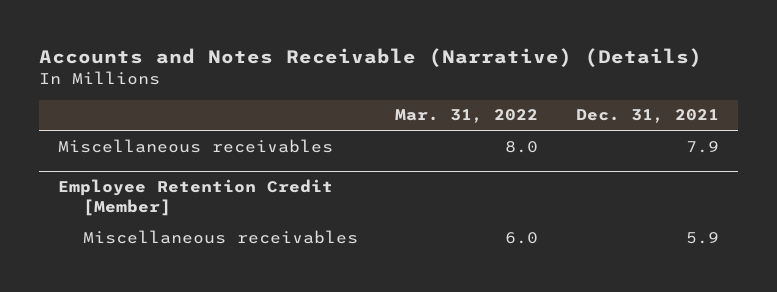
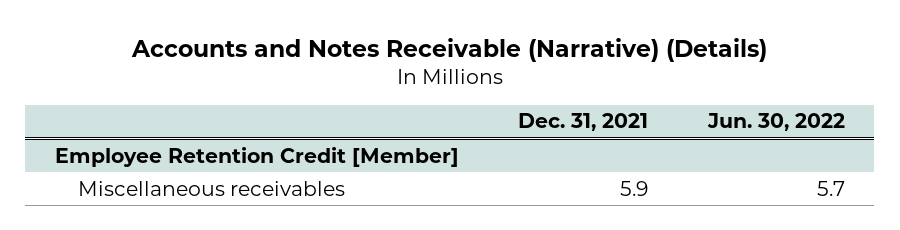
- | Mar. 31, 2022 | Dec. 31, 2021
+ | Dec. 31, 2021 | Jun. 30, 2022
- Miscellaneous receivables | 8.0 | 7.9

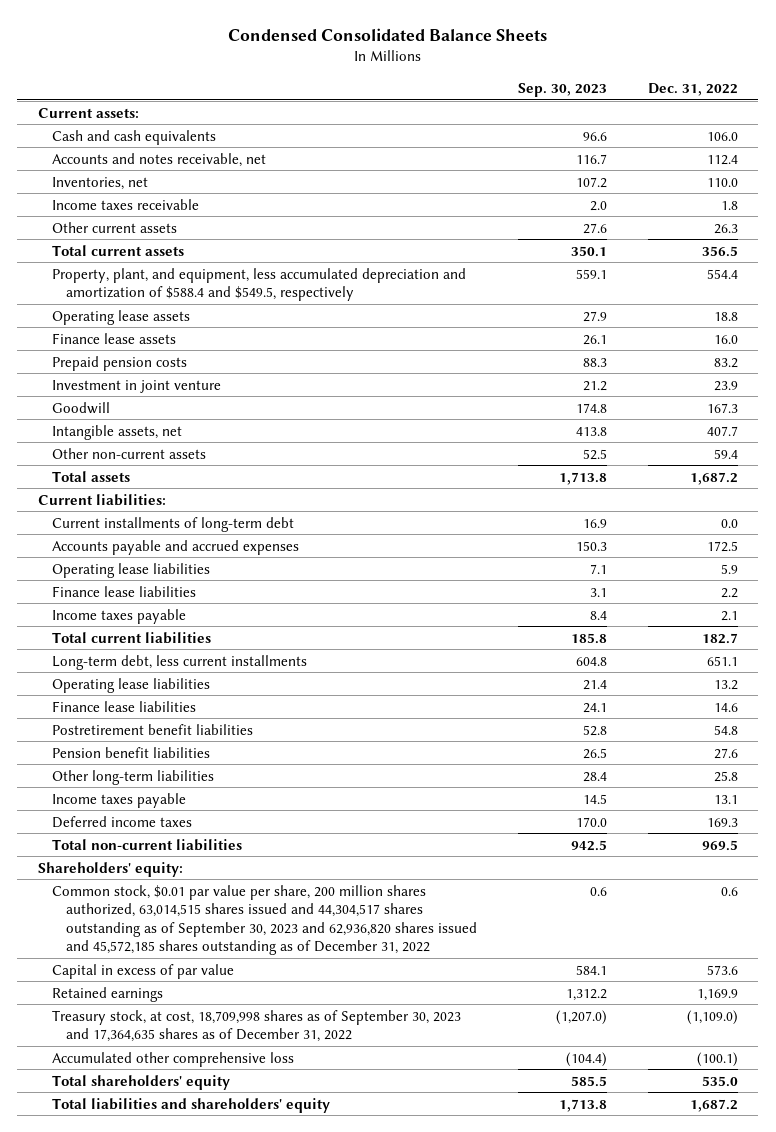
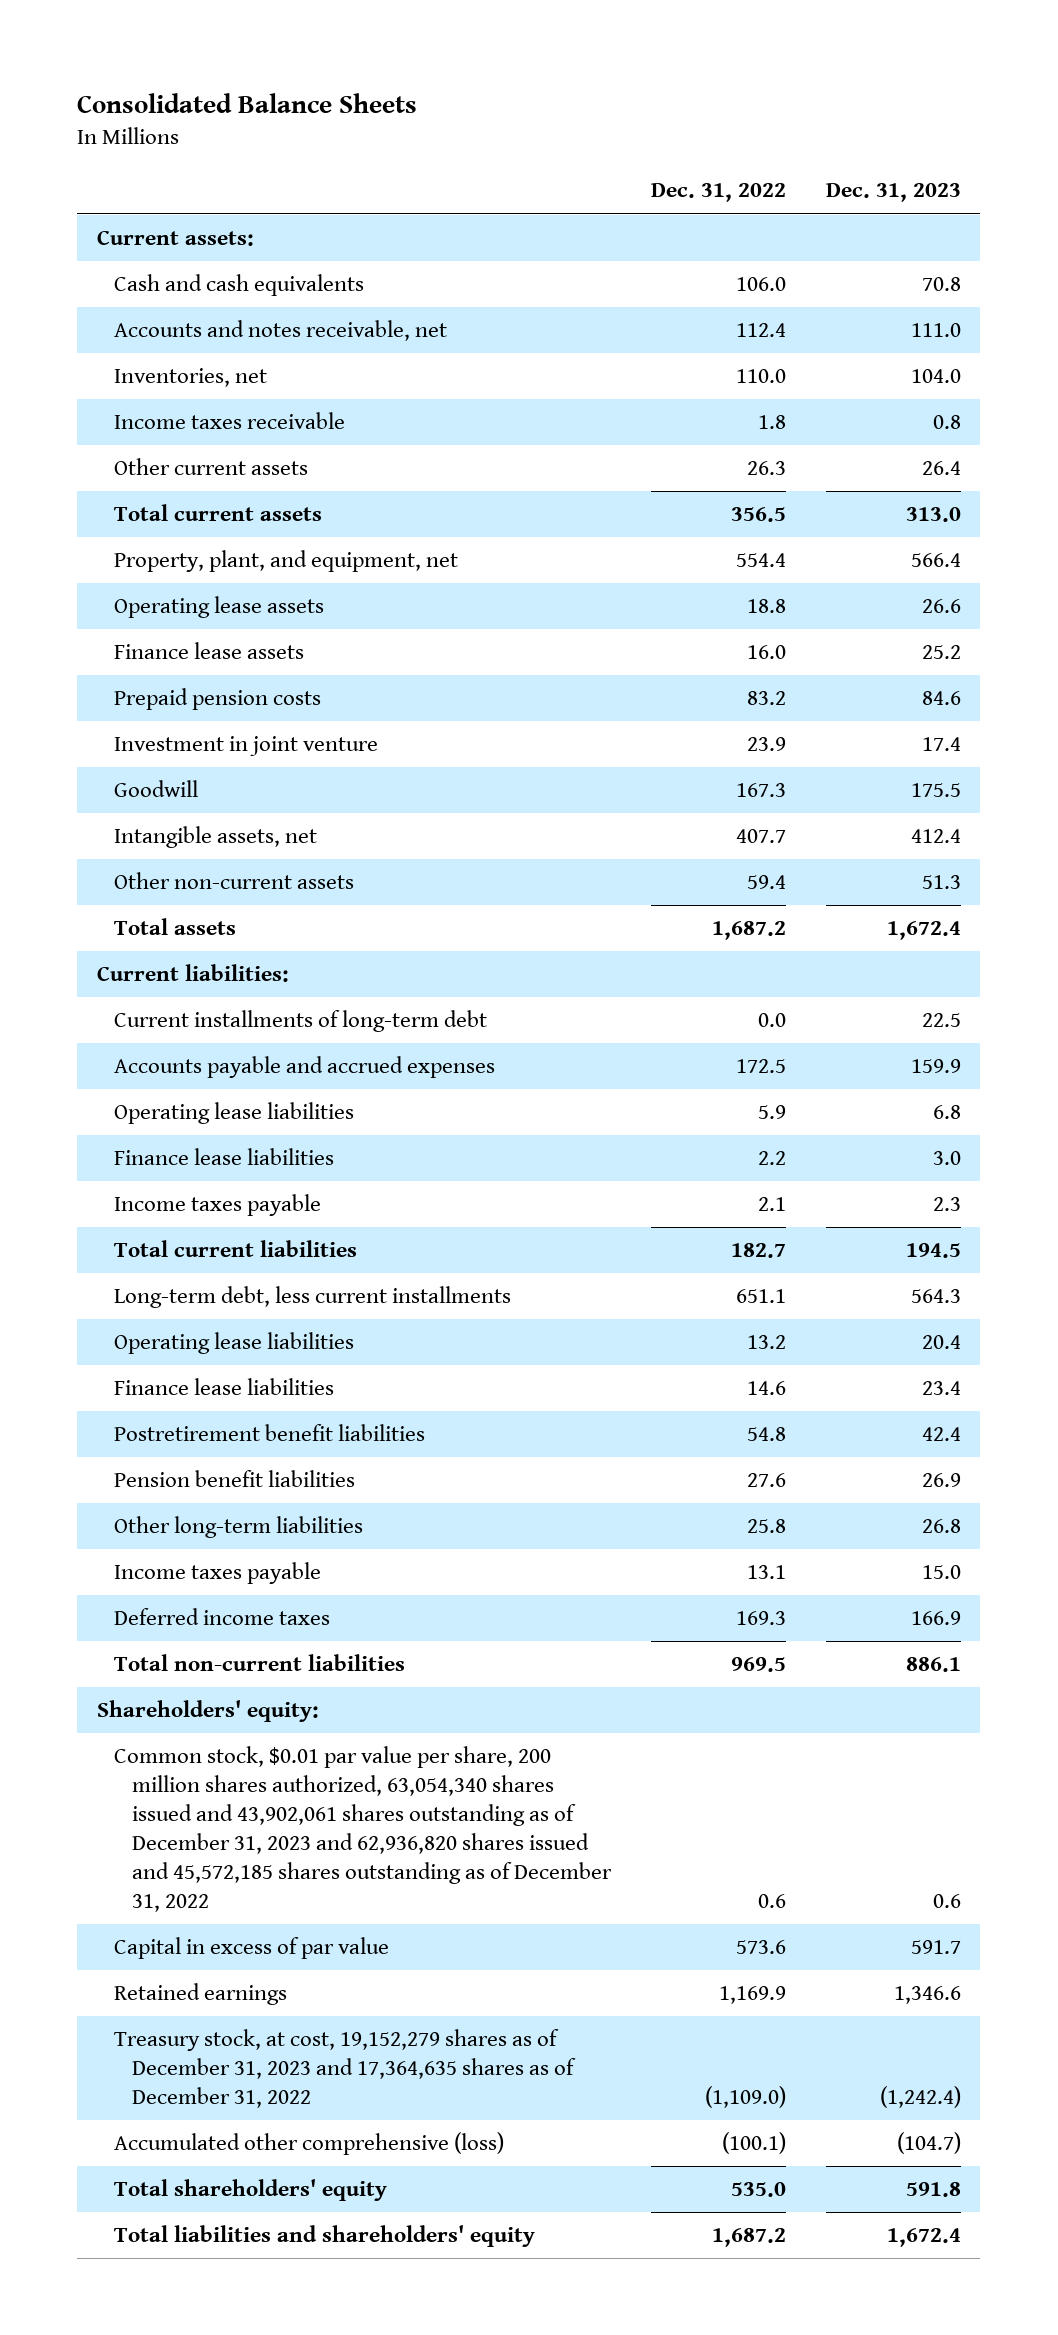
- Condensed Consolidated Balance Sheets
+ Consolidated Balance Sheets
- | Sep. 30, 2023 | Dec. 31, 2022
+ | Dec. 31, 2022 | Dec. 31, 2023
- Property, plant, and equipment, less accumulated depreciation and amortization of $588.4 and $549.5, respectively | 559.1 | 554.4
+ Property, plant, and equipment, net | 554.4 | 566.4
- Common stock, $0.01 par value per share, 200 million shares authorized, 63,014,515 shares issued and 44,304,517 shares outstanding as of September 30, 2023 and 62,936,820 shares issued and 45,572,185 shares outstanding as of December 31, 2022 | 0.6 | 0.6
+ Common stock, $0.01 par value per share, 200 million shares authorized, 63,054,340 shares issued and 43,902,061 shares outstanding as of December 31, 2023 and 62,936,820 shares issued and 45,572,185 shares outstanding as of December 31, 2022 | 0.6 | 0.6
- Treasury stock, at cost, 18,709,998 shares as of September 30, 2023 and 17,364,635 shares as of December 31, 2022 | (1,207.0) | (1,109.0)
- Accumulated other comprehensive loss | (104.4) | (100.1)
+ Treasury stock, at cost, 19,152,279 shares as of December 31, 2023 and 17,364,635 shares as of December 31, 2022 | (1,109.0) | (1,242.4)
+ Accumulated other comprehensive (loss) | (100.1) | (104.7)

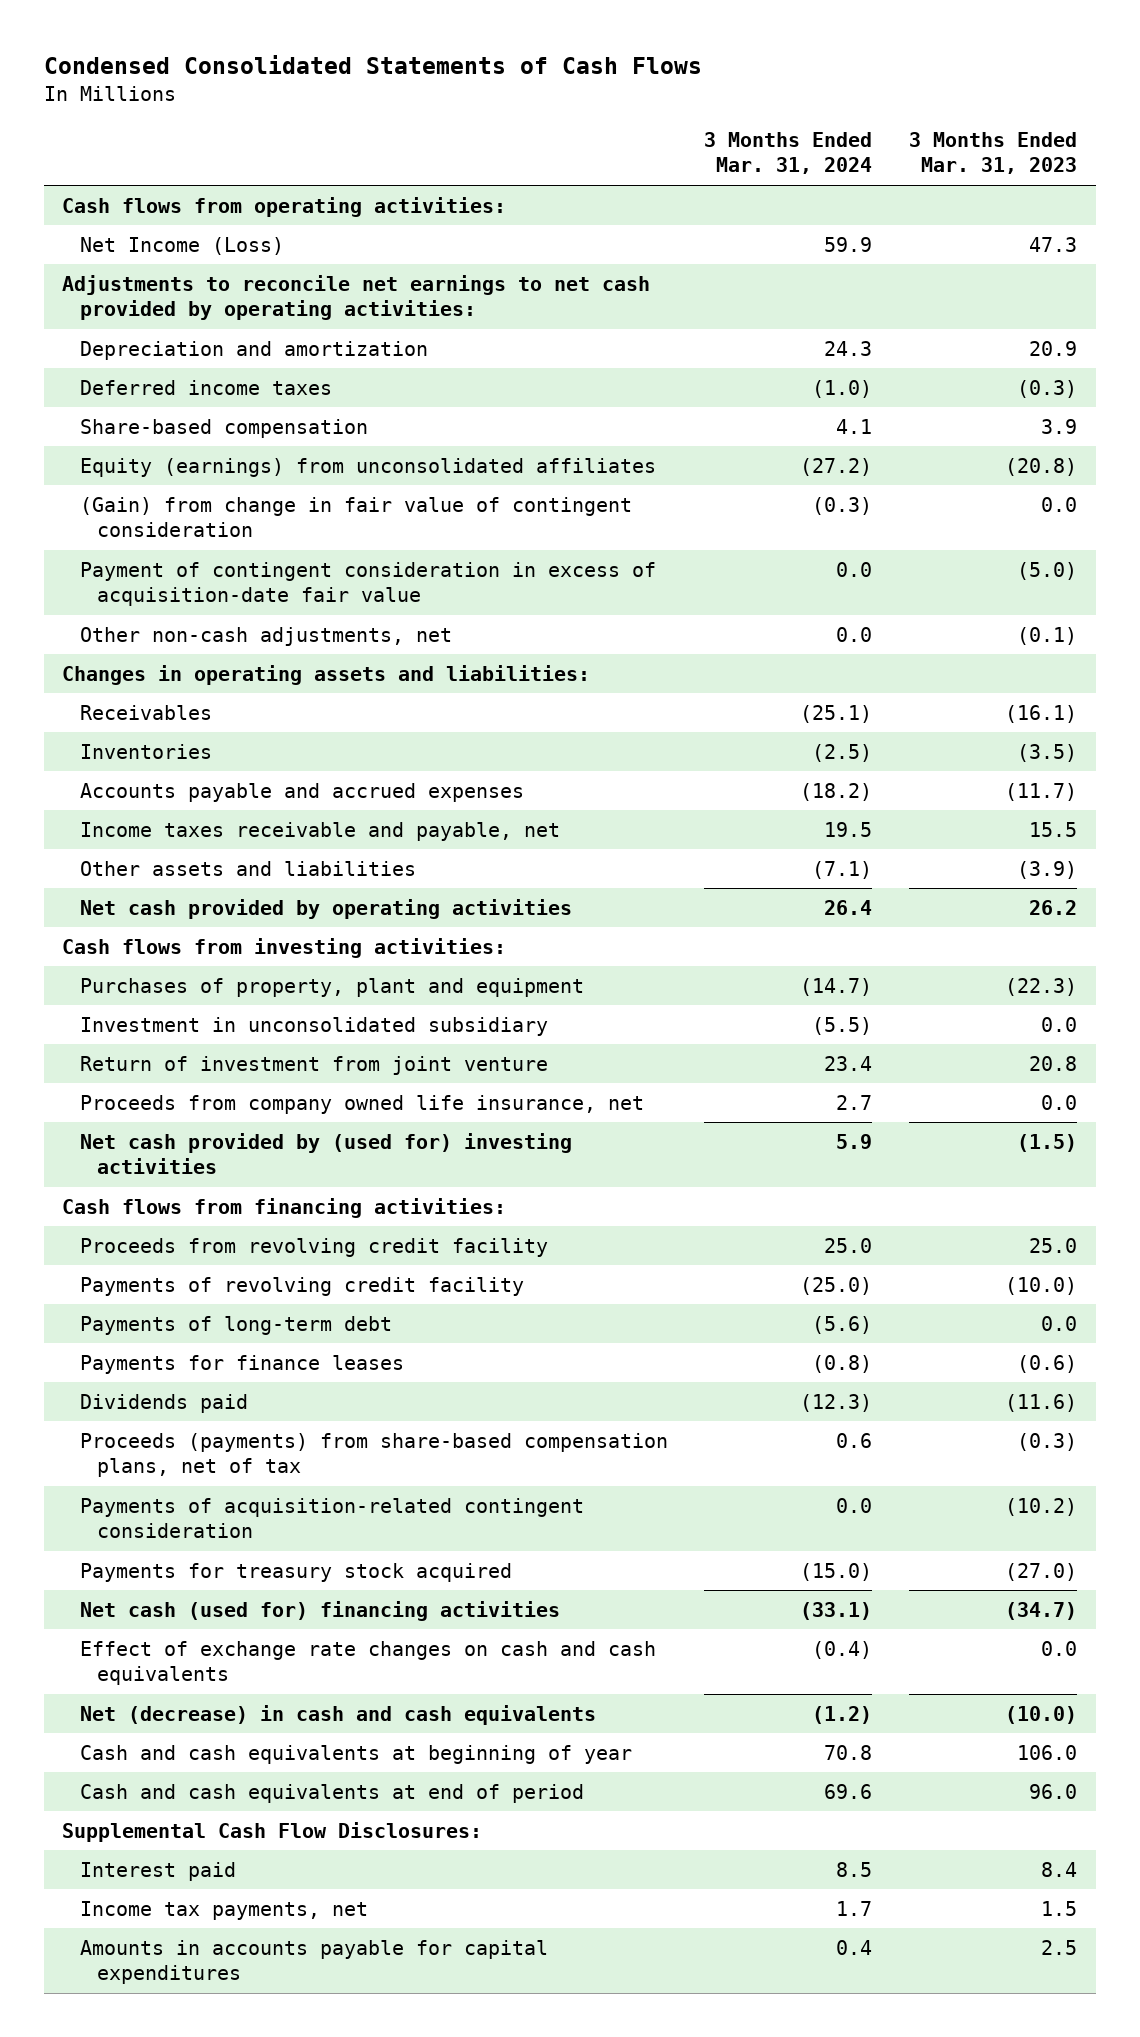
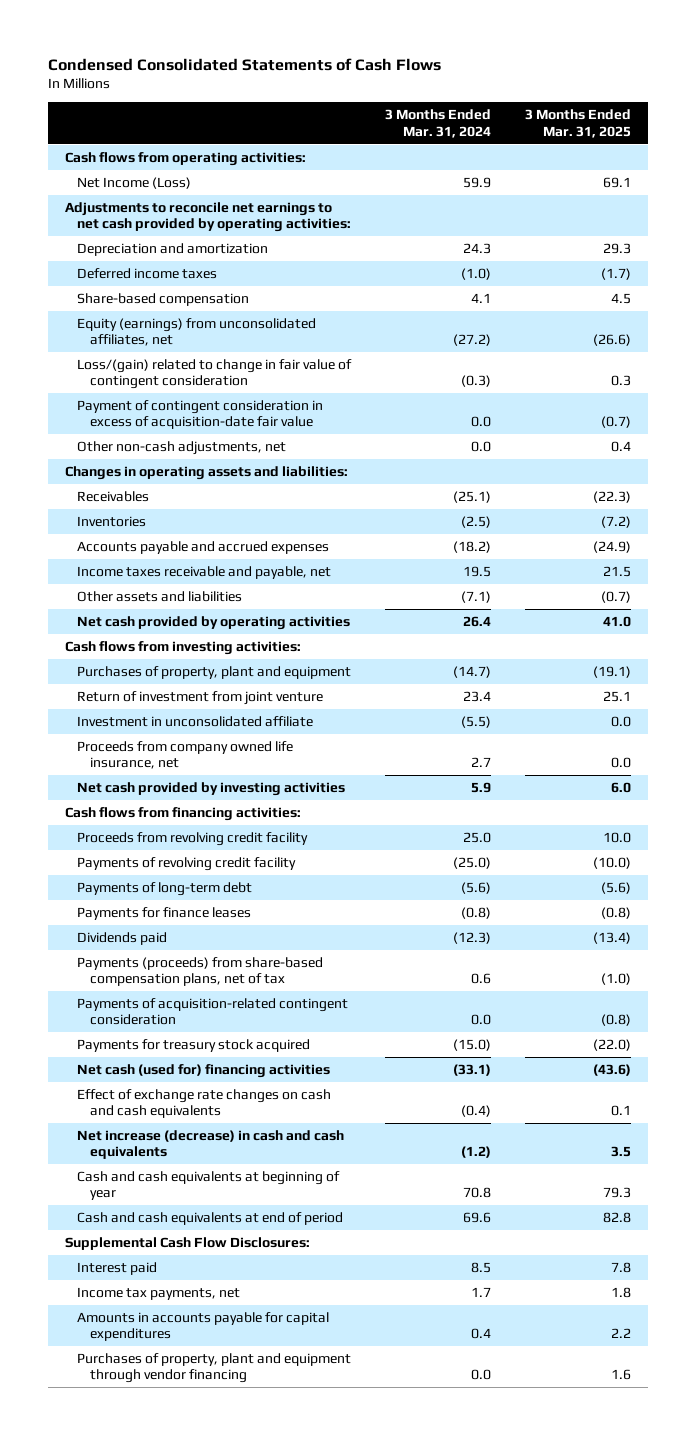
- | 3 Months Ended Mar. 31, 2024 | 3 Months Ended Mar. 31, 2023
+ | 3 Months Ended Mar. 31, 2024 | 3 Months Ended Mar. 31, 2025
- Equity (earnings) from unconsolidated affiliates | (27.2) | (20.8)
- (Gain) from change in fair value of contingent consideration | (0.3) | 0.0
+ Equity (earnings) from unconsolidated affiliates, net | (27.2) | (26.6)
+ Loss/(gain) related to change in fair value of contingent consideration | (0.3) | 0.3
- Investment in unconsolidated subsidiary | (5.5) | 0.0
+ Investment in unconsolidated affiliate | (5.5) | 0.0
- Net cash provided by (used for) investing activities | 5.9 | (1.5)
+ Net cash provided by investing activities | 5.9 | 6.0
- Proceeds (payments) from share-based compensation plans, net of tax | 0.6 | (0.3)
+ Payments (proceeds) from share-based compensation plans, net of tax | 0.6 | (1.0)
- Net (decrease) in cash and cash equivalents | (1.2) | (10.0)
+ Net increase (decrease) in cash and cash equivalents | (1.2) | 3.5
+ Purchases of property, plant and equipment through vendor financing | 0.0 | 1.6

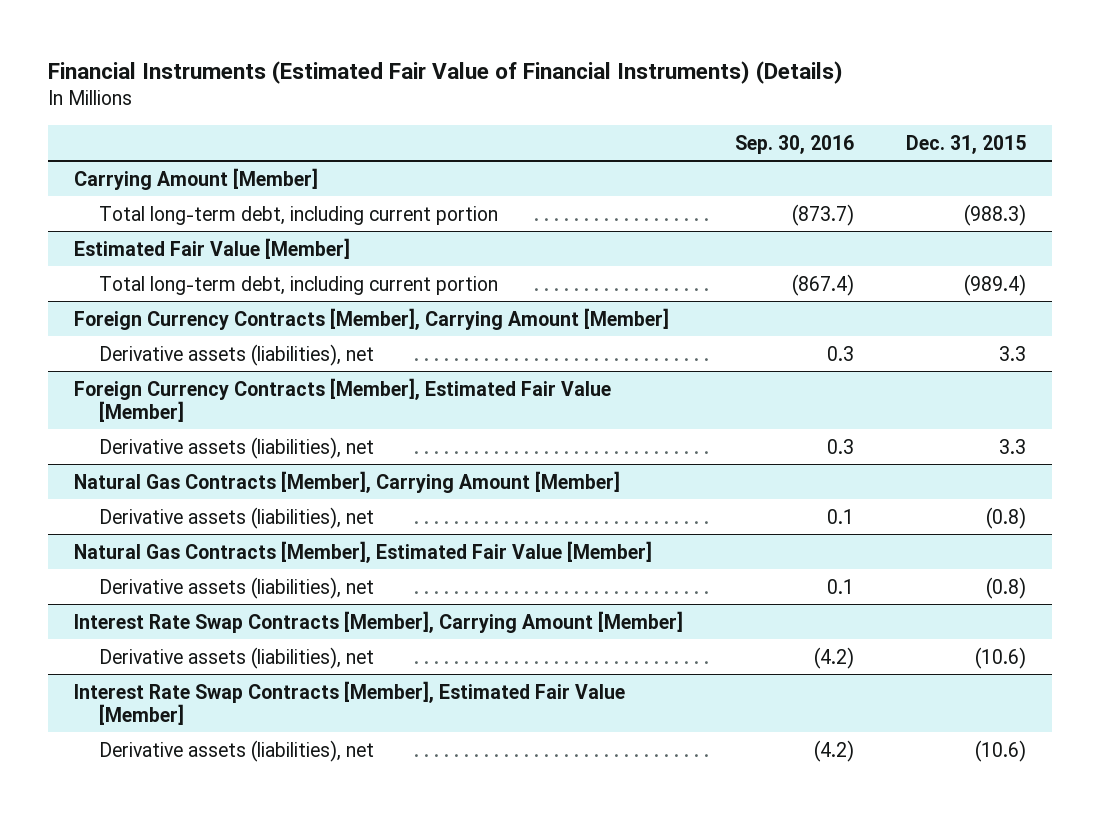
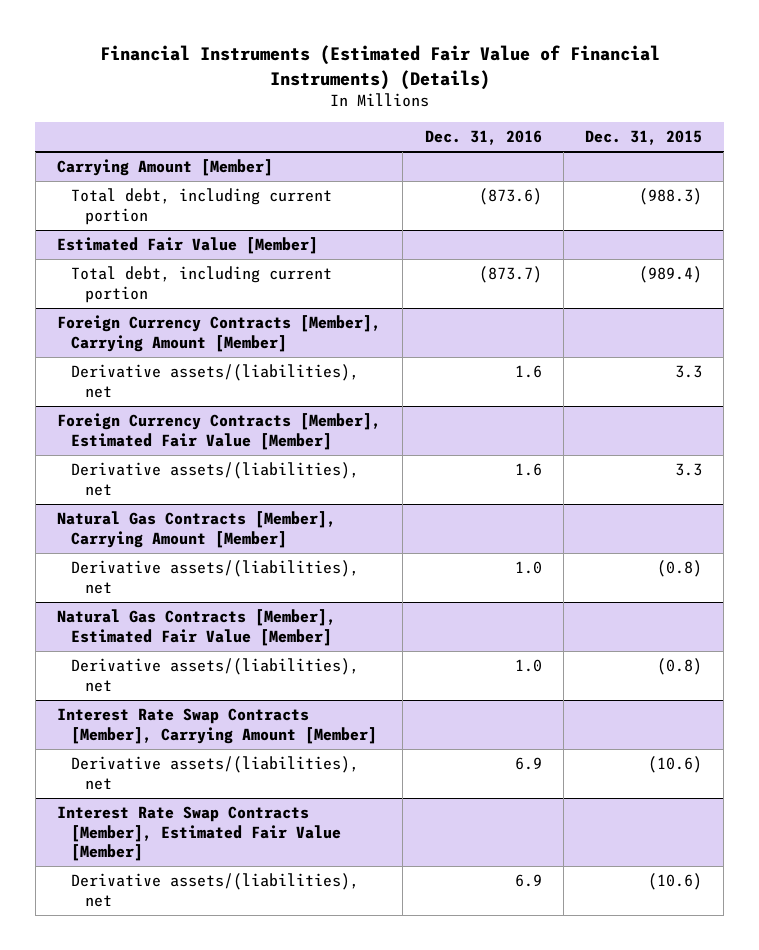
- | Sep. 30, 2016 | Dec. 31, 2015
+ | Dec. 31, 2016 | Dec. 31, 2015
@ Carrying Amount [Member]
- Total long-term debt, including current portion | (873.7) | (988.3)
+ Total debt, including current portion | (873.6) | (988.3)
@ Estimated Fair Value [Member]
- Total long-term debt, including current portion | (867.4) | (989.4)
+ Total debt, including current portion | (873.7) | (989.4)
@ Foreign Currency Contracts [Member], Carrying Amount [Member]
- Derivative assets (liabilities), net | 0.3 | 3.3
+ Derivative assets/(liabilities), net | 1.6 | 3.3
@ Foreign Currency Contracts [Member], Estimated Fair Value [Member]
- Derivative assets (liabilities), net | 0.3 | 3.3
+ Derivative assets/(liabilities), net | 1.6 | 3.3
@ Natural Gas Contracts [Member], Carrying Amount [Member]
- Derivative assets (liabilities), net | 0.1 | (0.8)
+ Derivative assets/(liabilities), net | 1.0 | (0.8)
@ Natural Gas Contracts [Member], Estimated Fair Value [Member]
- Derivative assets (liabilities), net | 0.1 | (0.8)
+ Derivative assets/(liabilities), net | 1.0 | (0.8)
@ Interest Rate Swap Contracts [Member], Carrying Amount [Member]
- Derivative assets (liabilities), net | (4.2) | (10.6)
+ Derivative assets/(liabilities), net | 6.9 | (10.6)
@ Interest Rate Swap Contracts [Member], Estimated Fair Value [Member]
- Derivative assets (liabilities), net | (4.2) | (10.6)
+ Derivative assets/(liabilities), net | 6.9 | (10.6)

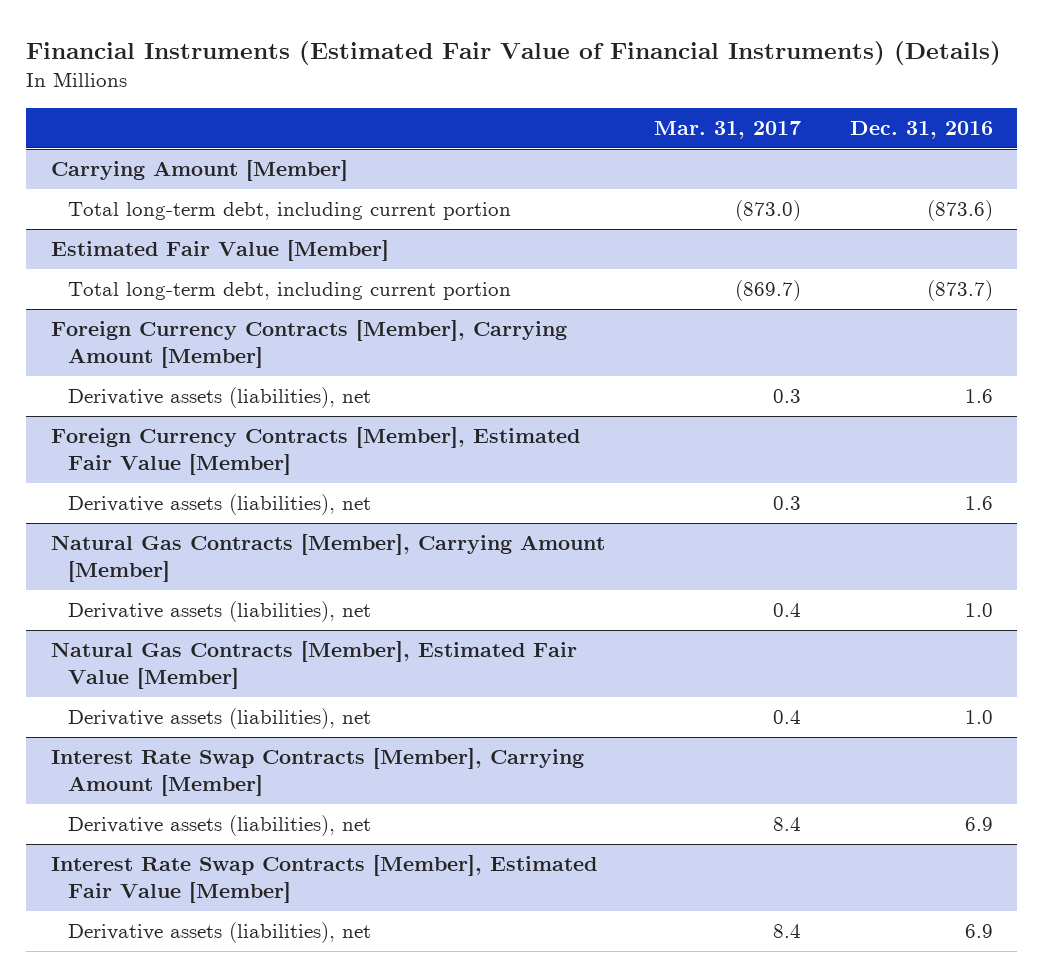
- | Dec. 31, 2016 | Dec. 31, 2015
+ | Mar. 31, 2017 | Dec. 31, 2016
@ Carrying Amount [Member]
- Total debt, including current portion | (873.6) | (988.3)
+ Total long-term debt, including current portion | (873.0) | (873.6)
@ Estimated Fair Value [Member]
- Total debt, including current portion | (873.7) | (989.4)
+ Total long-term debt, including current portion | (869.7) | (873.7)
@ Foreign Currency Contracts [Member], Carrying Amount [Member]
- Derivative assets/(liabilities), net | 1.6 | 3.3
+ Derivative assets (liabilities), net | 0.3 | 1.6
@ Foreign Currency Contracts [Member], Estimated Fair Value [Member]
- Derivative assets/(liabilities), net | 1.6 | 3.3
+ Derivative assets (liabilities), net | 0.3 | 1.6
@ Natural Gas Contracts [Member], Carrying Amount [Member]
- Derivative assets/(liabilities), net | 1.0 | (0.8)
+ Derivative assets (liabilities), net | 0.4 | 1.0
@ Natural Gas Contracts [Member], Estimated Fair Value [Member]
- Derivative assets/(liabilities), net | 1.0 | (0.8)
+ Derivative assets (liabilities), net | 0.4 | 1.0
@ Interest Rate Swap Contracts [Member], Carrying Amount [Member]
- Derivative assets/(liabilities), net | 6.9 | (10.6)
+ Derivative assets (liabilities), net | 8.4 | 6.9
@ Interest Rate Swap Contracts [Member], Estimated Fair Value [Member]
- Derivative assets/(liabilities), net | 6.9 | (10.6)
+ Derivative assets (liabilities), net | 8.4 | 6.9

